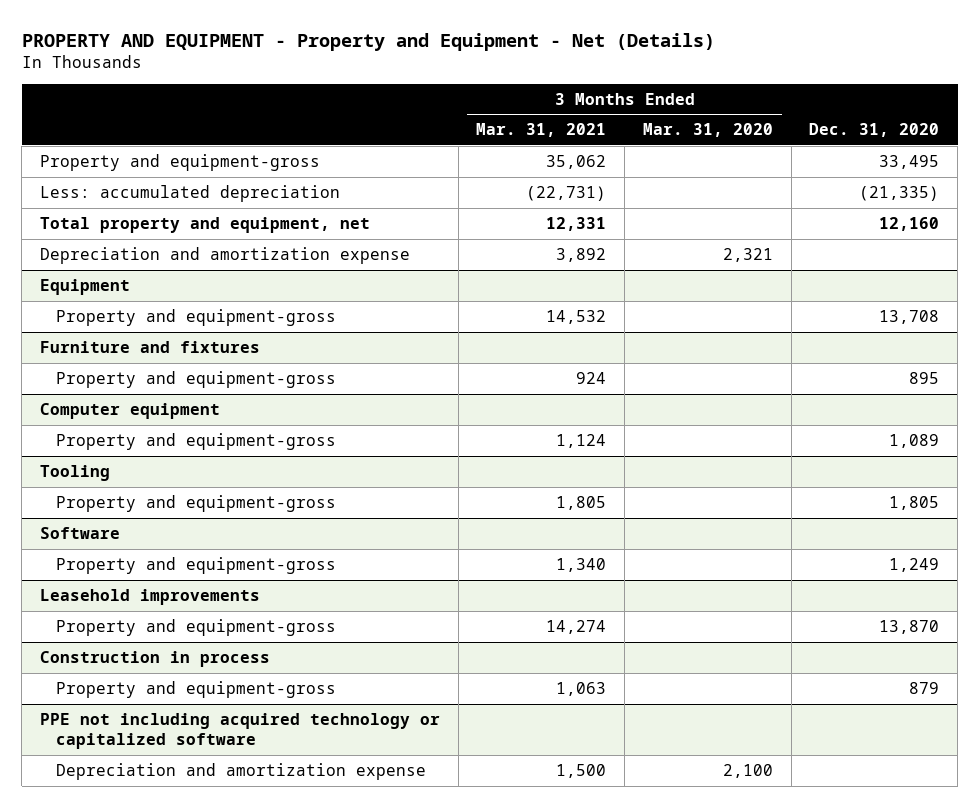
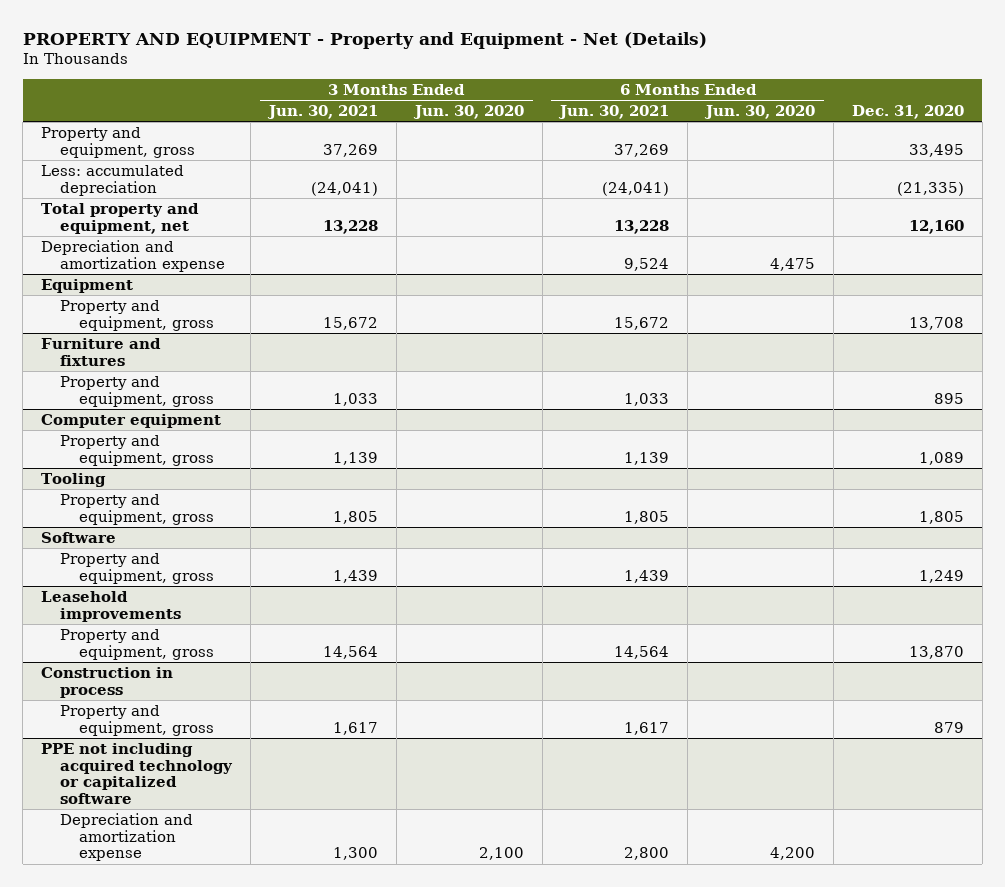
- | 3 Months Ended Mar. 31, 2021 | 3 Months Ended Mar. 31, 2020 | Dec. 31, 2020
+ | 3 Months Ended Jun. 30, 2021 | 3 Months Ended Jun. 30, 2020 | 6 Months Ended Jun. 30, 2021 | 6 Months Ended Jun. 30, 2020 | Dec. 31, 2020
- Property and equipment-gross | 35,062 | | 33,495
+ Property and equipment, gross | 37,269 | | 37,269 | | 33,495
@ Equipment
- Property and equipment-gross | 14,532 | | 13,708
+ Property and equipment, gross | 15,672 | | 15,672 | | 13,708
@ Furniture and fixtures
- Property and equipment-gross | 924 | | 895
+ Property and equipment, gross | 1,033 | | 1,033 | | 895
@ Computer equipment
- Property and equipment-gross | 1,124 | | 1,089
+ Property and equipment, gross | 1,139 | | 1,139 | | 1,089
@ Tooling
- Property and equipment-gross | 1,805 | | 1,805
+ Property and equipment, gross | 1,805 | | 1,805 | | 1,805
@ Software
- Property and equipment-gross | 1,340 | | 1,249
+ Property and equipment, gross | 1,439 | | 1,439 | | 1,249
@ Leasehold improvements
- Property and equipment-gross | 14,274 | | 13,870
+ Property and equipment, gross | 14,564 | | 14,564 | | 13,870
@ Construction in process
- Property and equipment-gross | 1,063 | | 879
+ Property and equipment, gross | 1,617 | | 1,617 | | 879

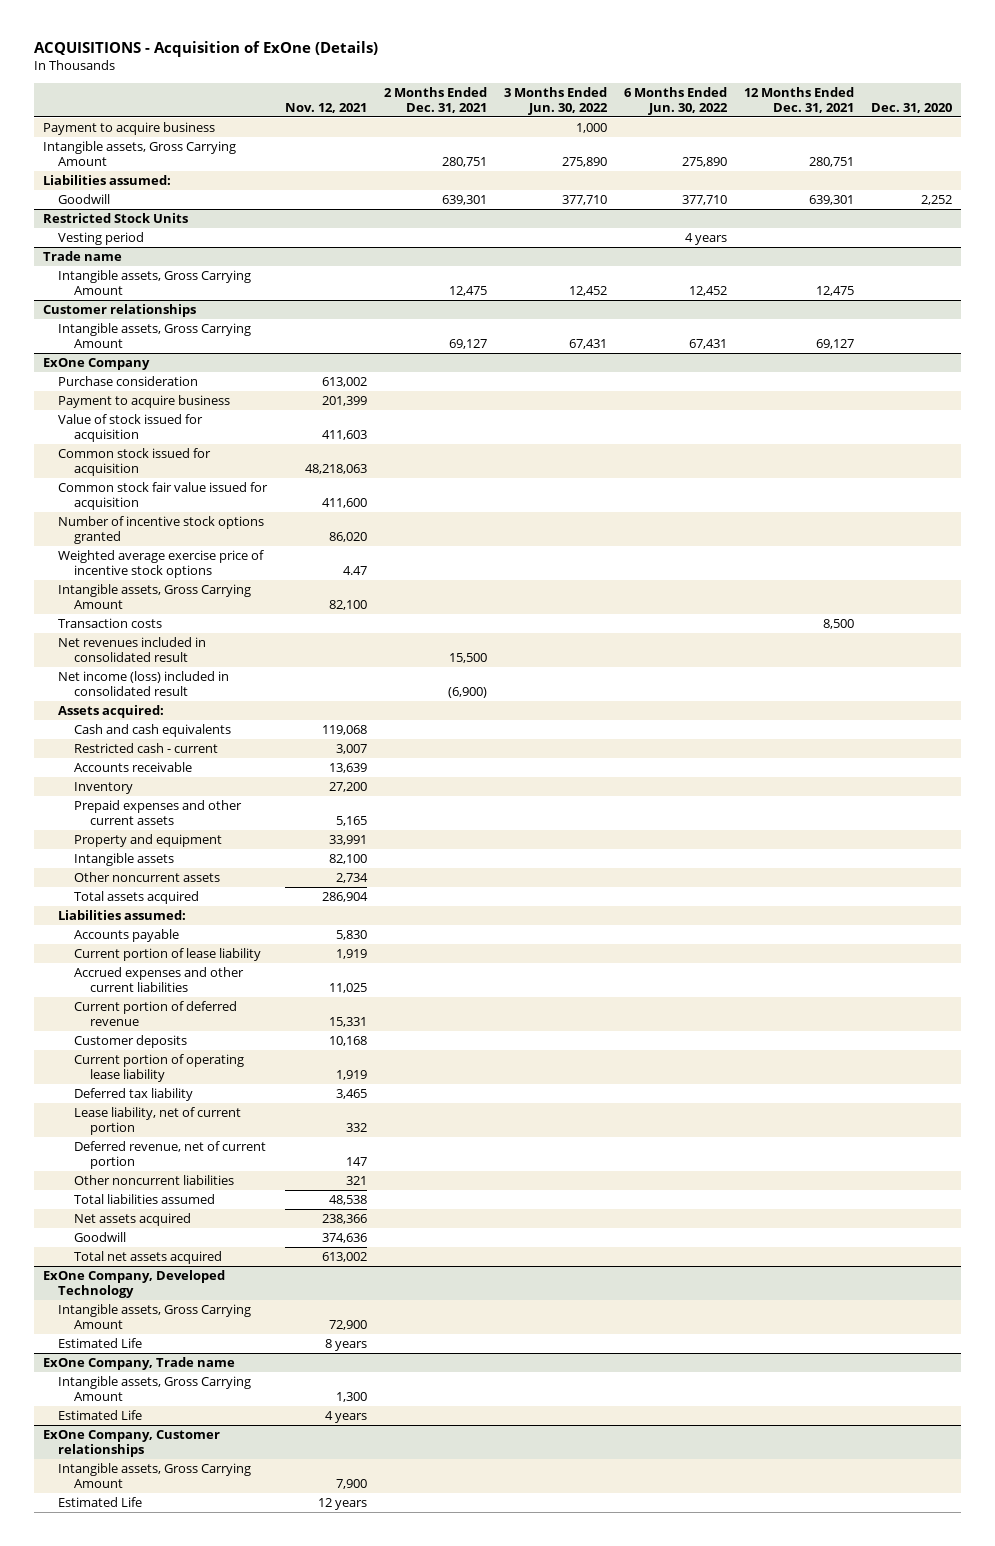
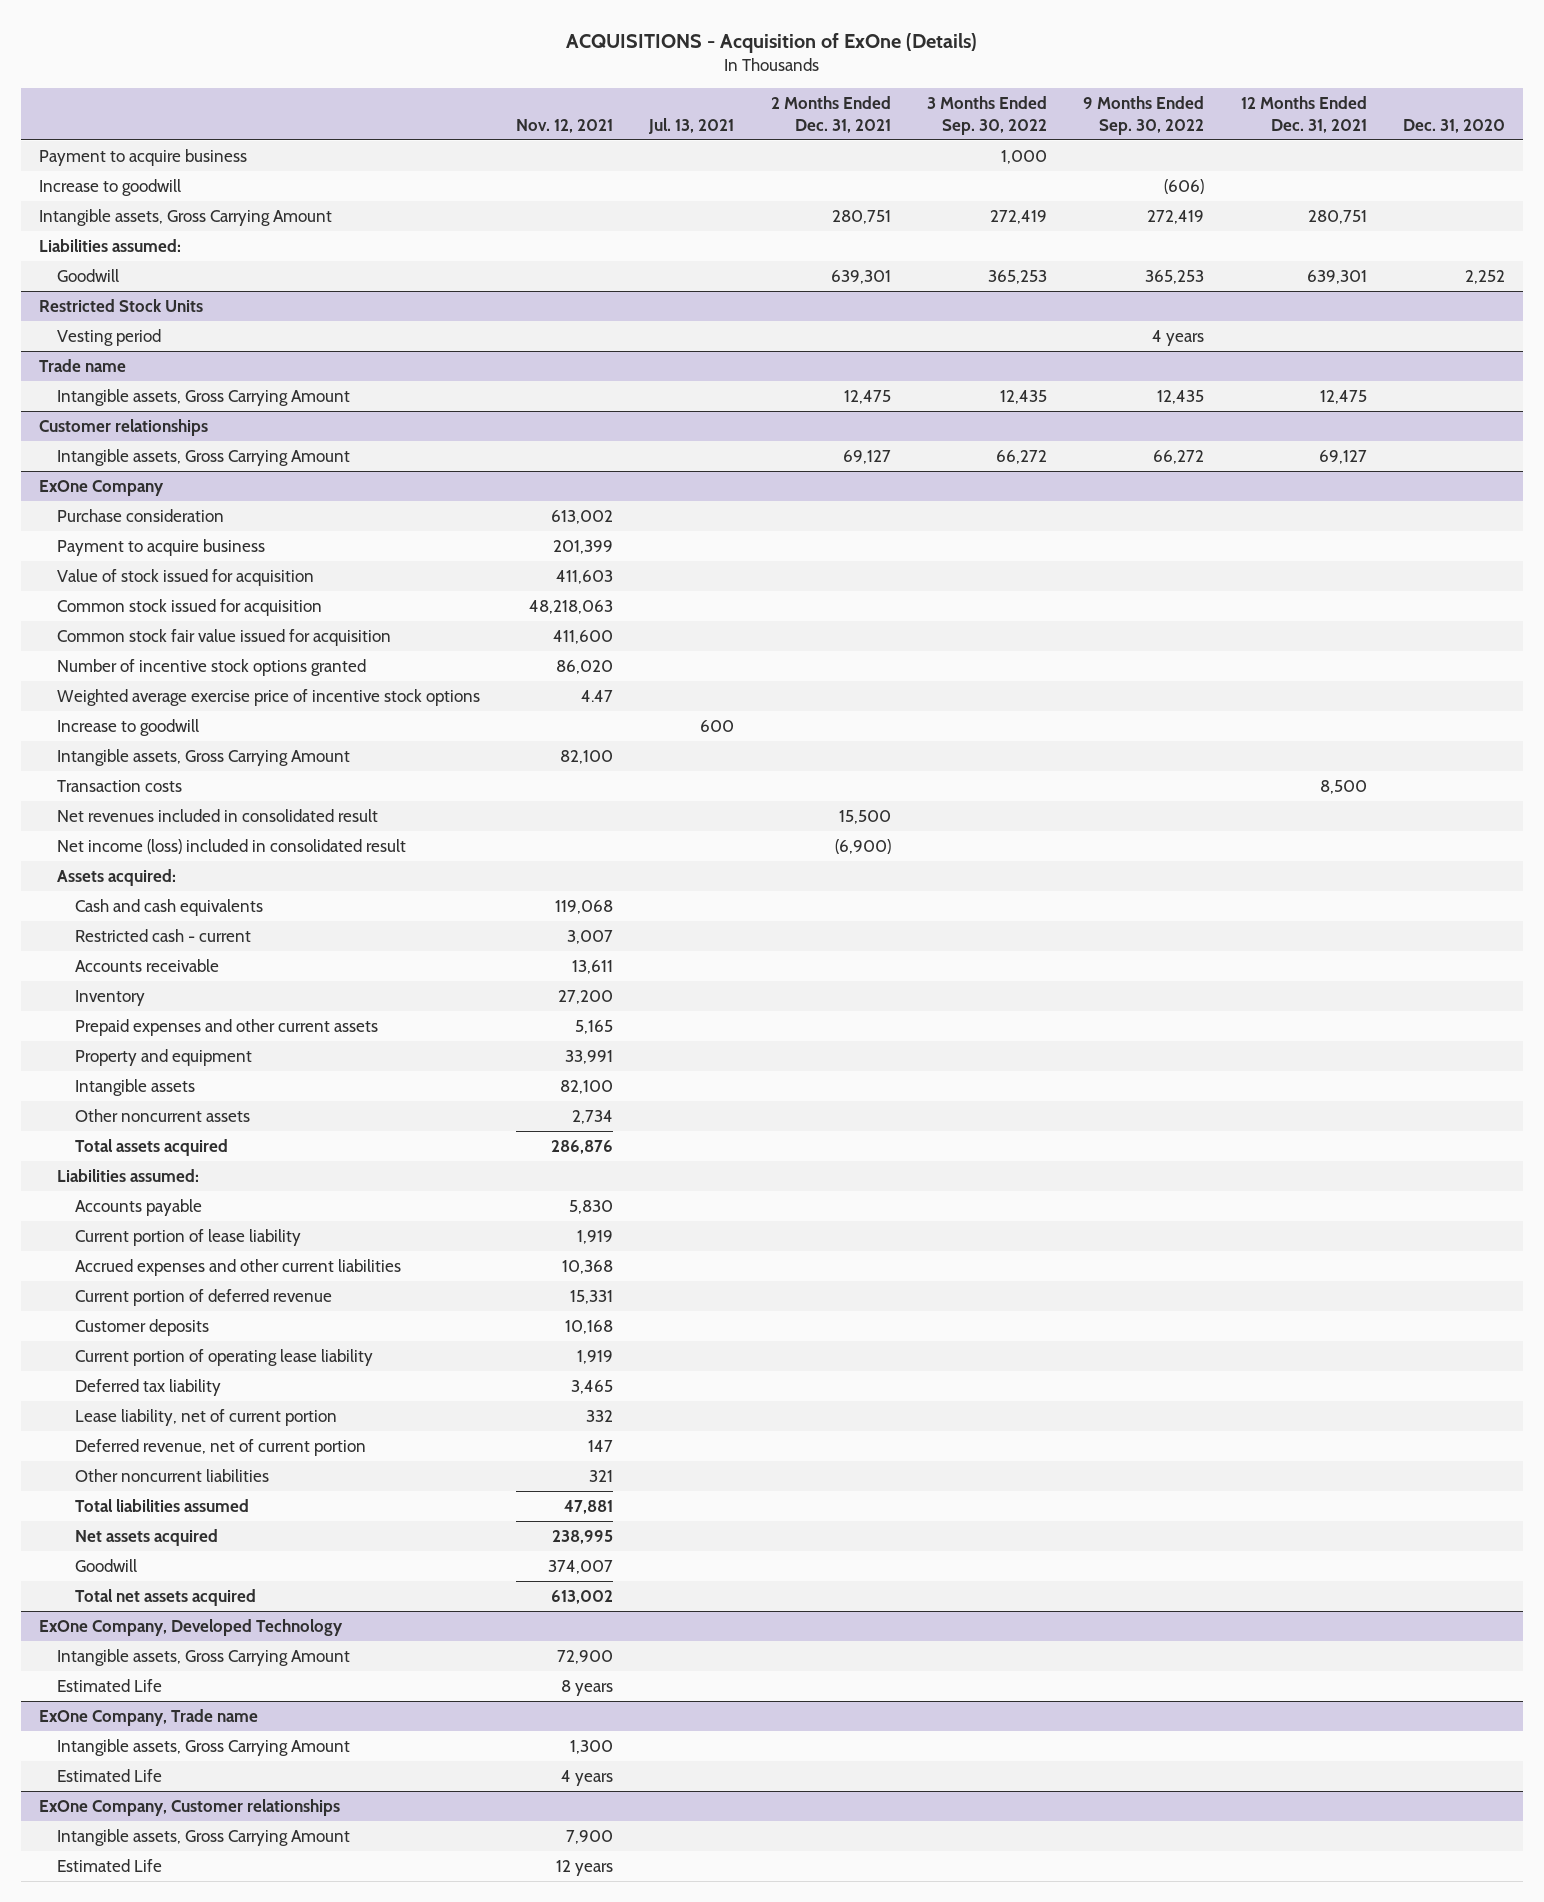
- | Nov. 12, 2021 | 2 Months Ended Dec. 31, 2021 | 3 Months Ended Jun. 30, 2022 | 6 Months Ended Jun. 30, 2022 | 12 Months Ended Dec. 31, 2021 | Dec. 31, 2020
+ | Nov. 12, 2021 | Jul. 13, 2021 | 2 Months Ended Dec. 31, 2021 | 3 Months Ended Sep. 30, 2022 | 9 Months Ended Sep. 30, 2022 | 12 Months Ended Dec. 31, 2021 | Dec. 31, 2020
+ Increase to goodwill | | | | | (606) | |
@ ExOne Company
+ Increase to goodwill | | 600 | | | | |
- Accounts receivable | 13,639 | | | | |
+ Accounts receivable | 13,611 | | | | | |
- Total assets acquired | 286,904 | | | | |
+ Total assets acquired | 286,876 | | | | | |
- Accrued expenses and other current liabilities | 11,025 | | | | |
+ Accrued expenses and other current liabilities | 10,368 | | | | | |
- Total liabilities assumed | 48,538 | | | | |
- Net assets acquired | 238,366 | | | | |
- Goodwill | 374,636 | | | | |
+ Total liabilities assumed | 47,881 | | | | | |
+ Net assets acquired | 238,995 | | | | | |
+ Goodwill | 374,007 | | | | | |

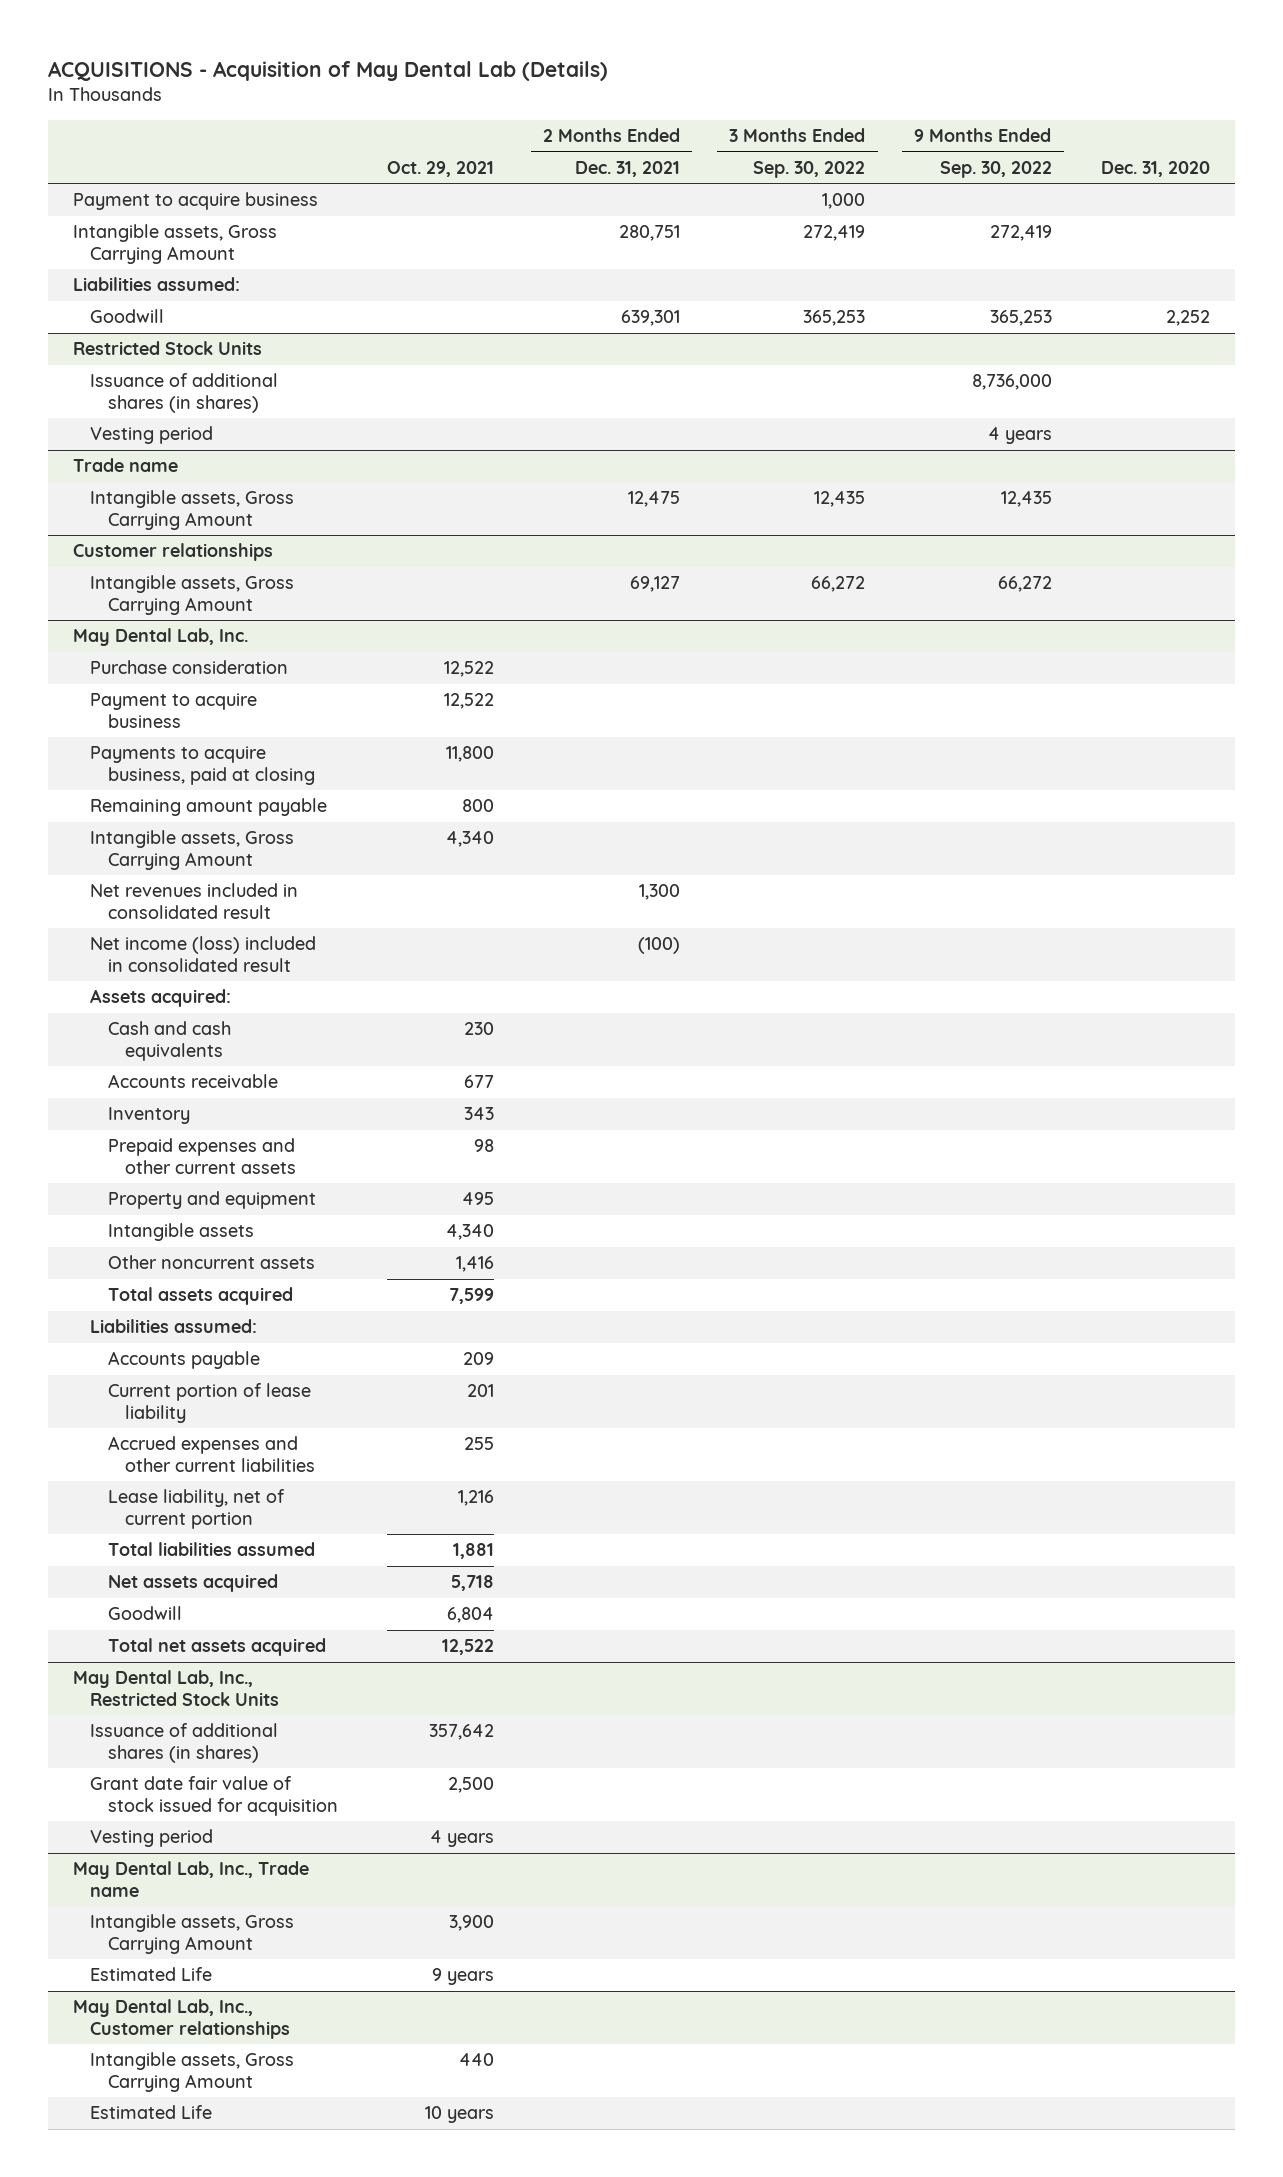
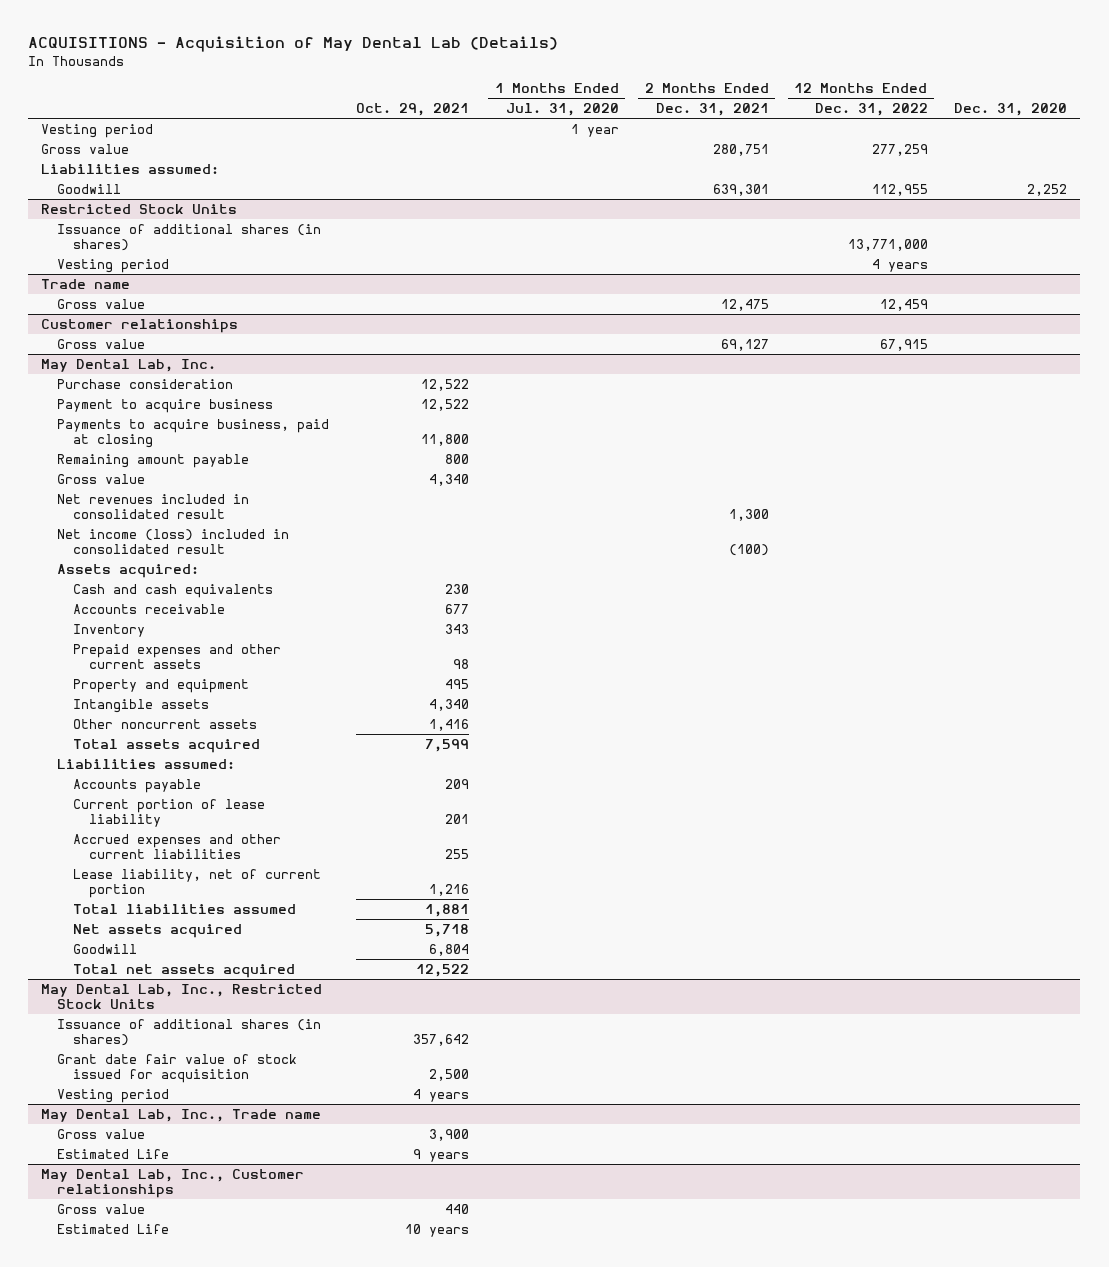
- | Oct. 29, 2021 | 2 Months Ended Dec. 31, 2021 | 3 Months Ended Sep. 30, 2022 | 9 Months Ended Sep. 30, 2022 | Dec. 31, 2020
+ | Oct. 29, 2021 | 1 Months Ended Jul. 31, 2020 | 2 Months Ended Dec. 31, 2021 | 12 Months Ended Dec. 31, 2022 | Dec. 31, 2020
- Payment to acquire business | | | 1,000 | |
- Intangible assets, Gross Carrying Amount | | 280,751 | 272,419 | 272,419 |
+ Vesting period | | 1 year | | |
+ Gross value | | | 280,751 | 277,259 |
@ Trade name
- Intangible assets, Gross Carrying Amount | | 12,475 | 12,435 | 12,435 |
+ Gross value | | | 12,475 | 12,459 |
@ Customer relationships
- Intangible assets, Gross Carrying Amount | | 69,127 | 66,272 | 66,272 |
+ Gross value | | | 69,127 | 67,915 |
@ May Dental Lab, Inc.
- Intangible assets, Gross Carrying Amount | 4,340 | | | |
+ Gross value | 4,340 | | | |
@ May Dental Lab, Inc., Trade name
- Intangible assets, Gross Carrying Amount | 3,900 | | | |
+ Gross value | 3,900 | | | |
@ May Dental Lab, Inc., Customer relationships
- Intangible assets, Gross Carrying Amount | 440 | | | |
+ Gross value | 440 | | | |

